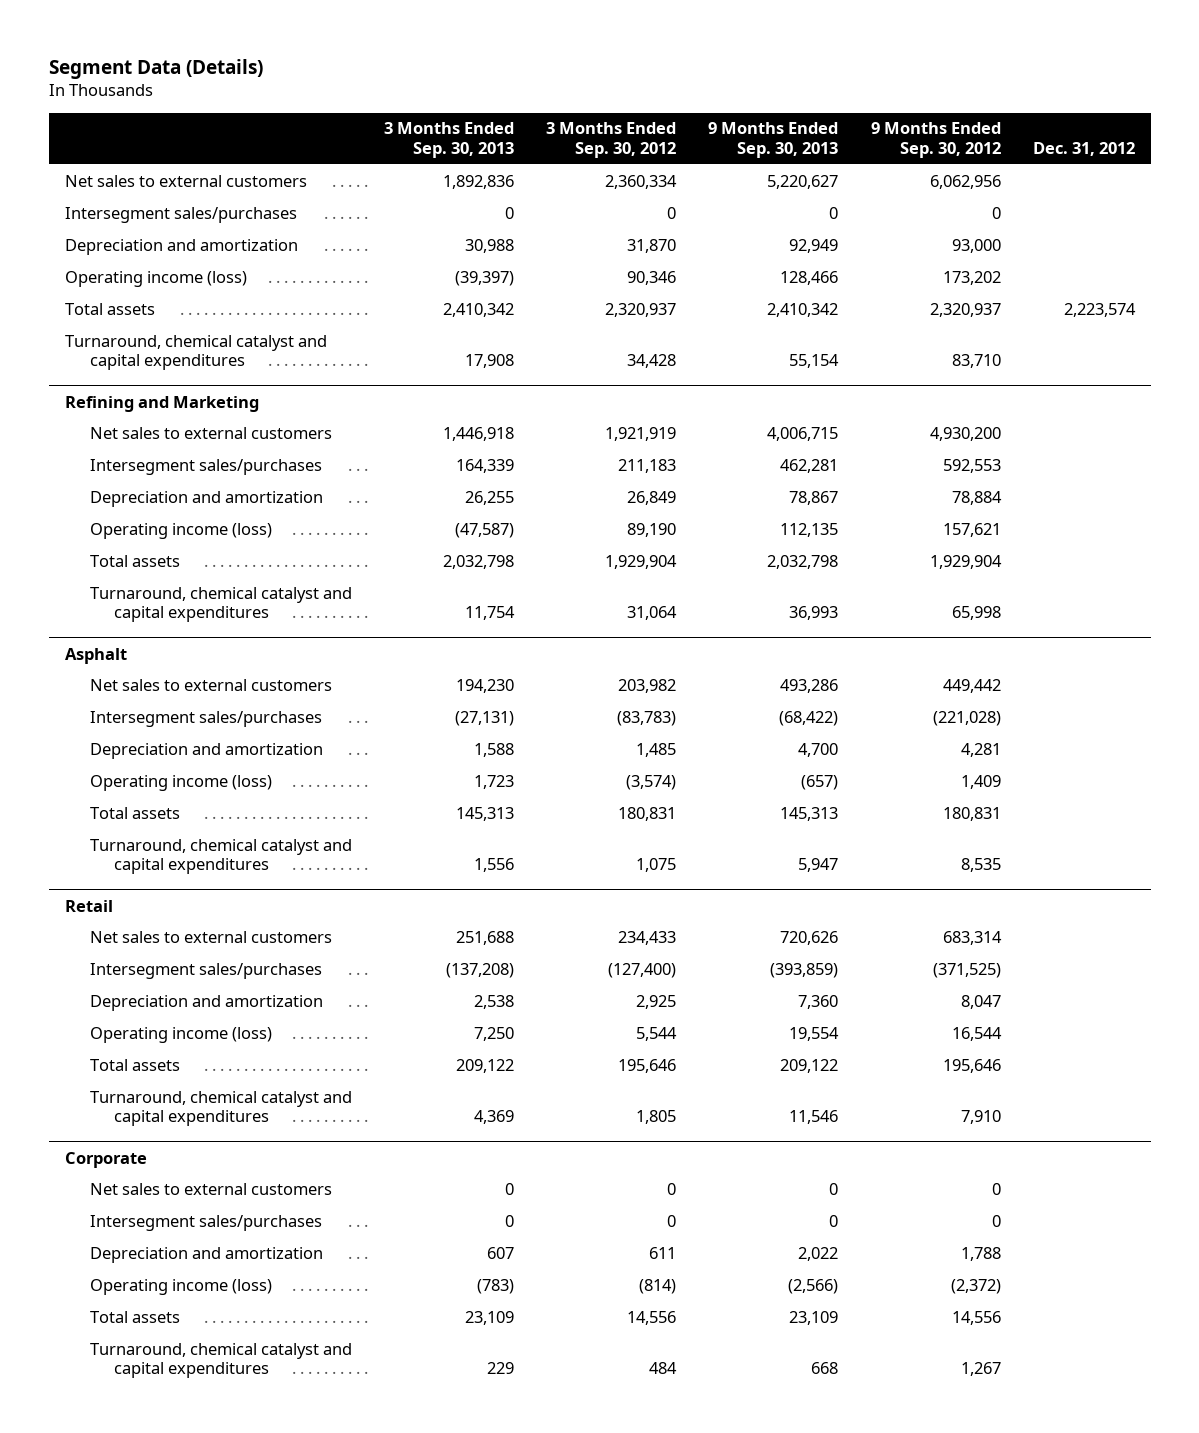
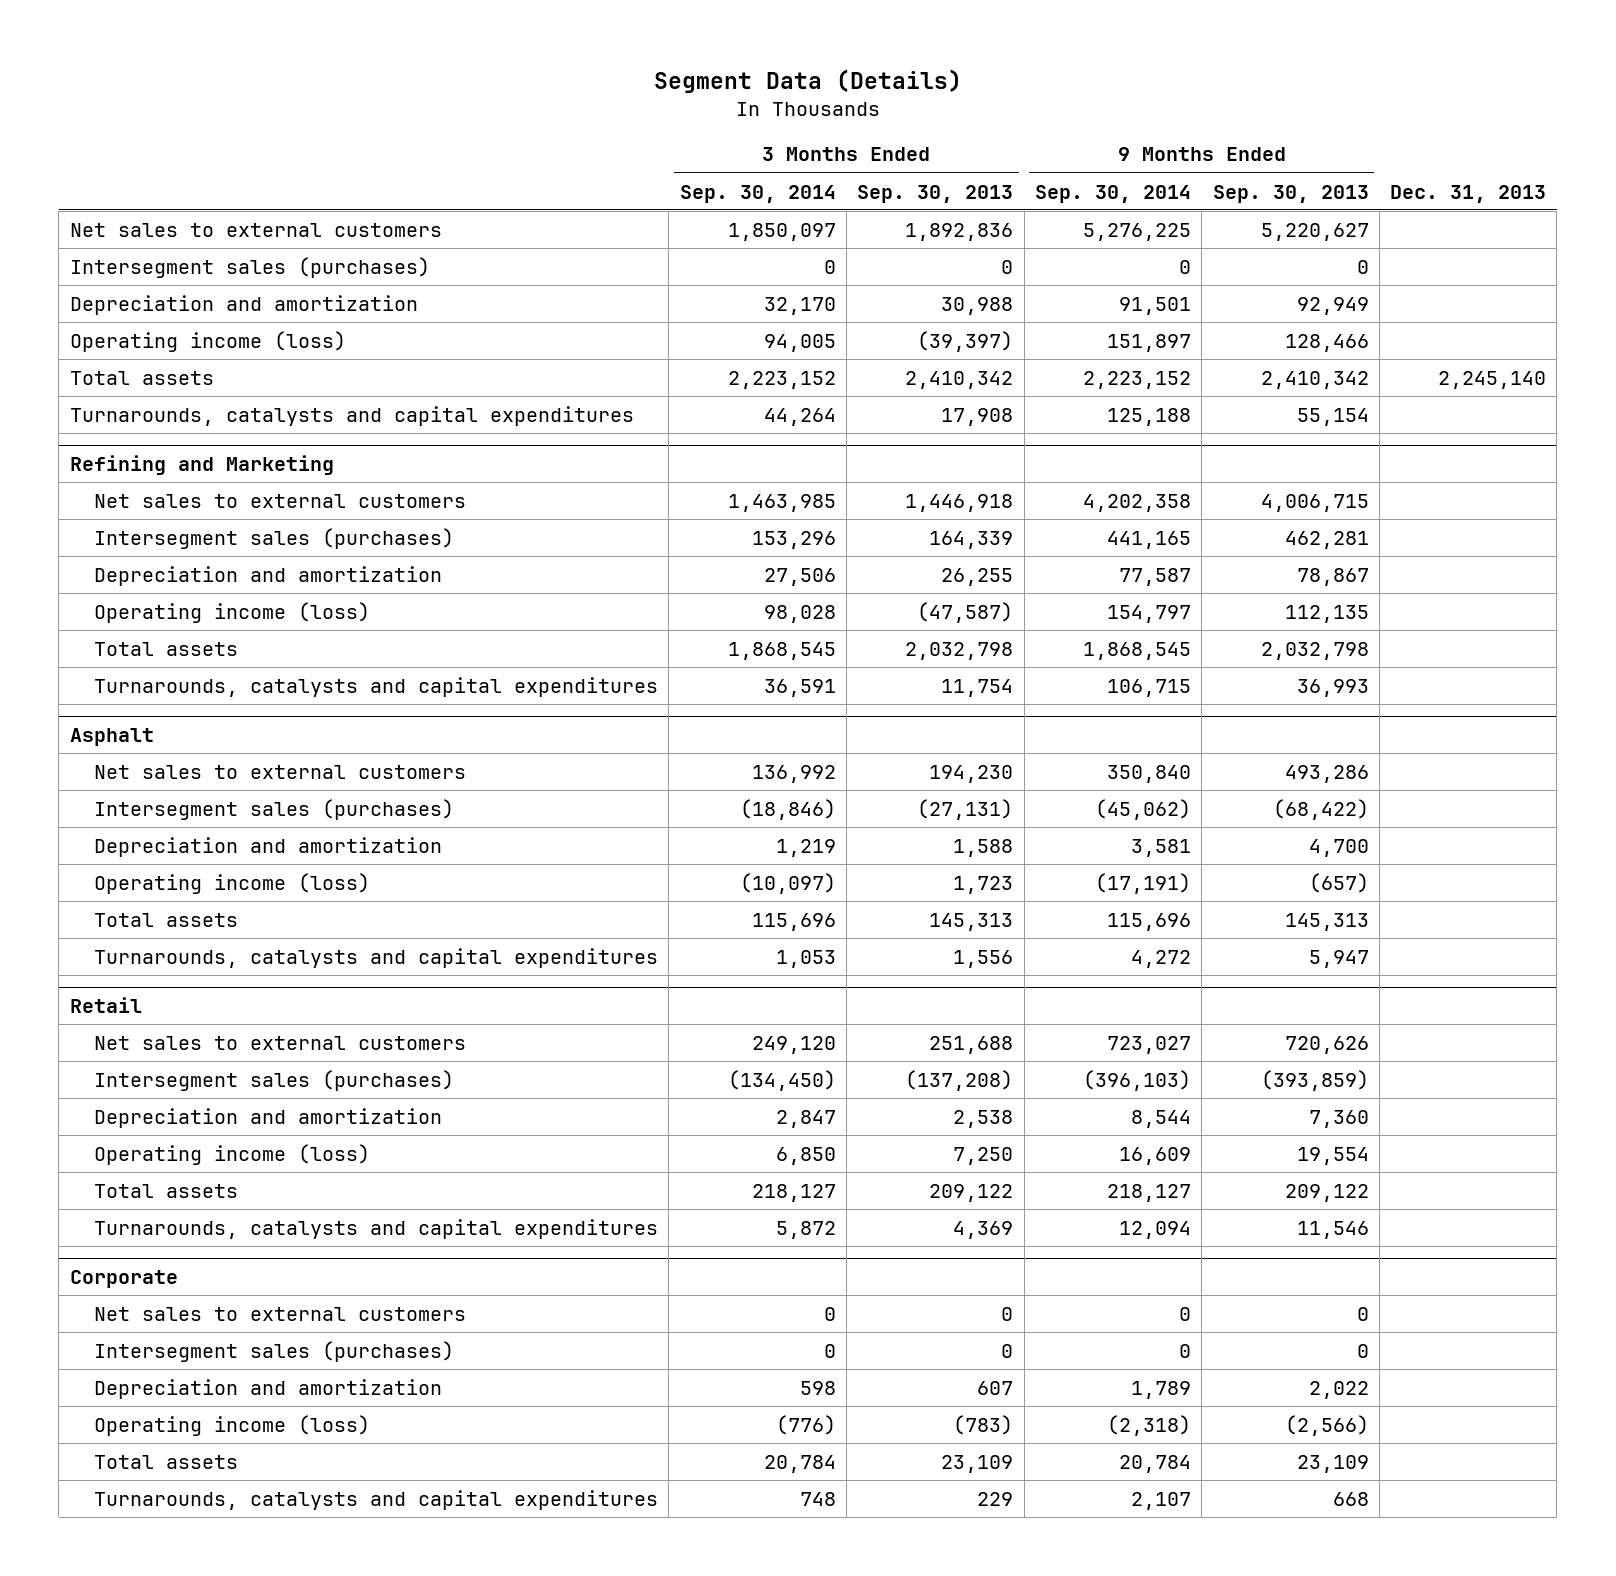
- | 3 Months Ended Sep. 30, 2013 | 3 Months Ended Sep. 30, 2012 | 9 Months Ended Sep. 30, 2013 | 9 Months Ended Sep. 30, 2012 | Dec. 31, 2012
+ | 3 Months Ended Sep. 30, 2014 | 3 Months Ended Sep. 30, 2013 | 9 Months Ended Sep. 30, 2014 | 9 Months Ended Sep. 30, 2013 | Dec. 31, 2013
- Intersegment sales/purchases | 0 | 0 | 0 | 0 |
+ Intersegment sales (purchases) | 0 | 0 | 0 | 0 |
- Turnaround, chemical catalyst and capital expenditures | 17,908 | 34,428 | 55,154 | 83,710 |
+ Turnarounds, catalysts and capital expenditures | 44,264 | 17,908 | 125,188 | 55,154 |
@ Refining and Marketing
- Intersegment sales/purchases | 164,339 | 211,183 | 462,281 | 592,553 |
+ Intersegment sales (purchases) | 153,296 | 164,339 | 441,165 | 462,281 |
- Turnaround, chemical catalyst and capital expenditures | 11,754 | 31,064 | 36,993 | 65,998 |
+ Turnarounds, catalysts and capital expenditures | 36,591 | 11,754 | 106,715 | 36,993 |
@ Asphalt
- Intersegment sales/purchases | (27,131) | (83,783) | (68,422) | (221,028) |
+ Intersegment sales (purchases) | (18,846) | (27,131) | (45,062) | (68,422) |
- Turnaround, chemical catalyst and capital expenditures | 1,556 | 1,075 | 5,947 | 8,535 |
+ Turnarounds, catalysts and capital expenditures | 1,053 | 1,556 | 4,272 | 5,947 |
@ Retail
- Intersegment sales/purchases | (137,208) | (127,400) | (393,859) | (371,525) |
+ Intersegment sales (purchases) | (134,450) | (137,208) | (396,103) | (393,859) |
- Turnaround, chemical catalyst and capital expenditures | 4,369 | 1,805 | 11,546 | 7,910 |
+ Turnarounds, catalysts and capital expenditures | 5,872 | 4,369 | 12,094 | 11,546 |
@ Corporate
- Intersegment sales/purchases | 0 | 0 | 0 | 0 |
+ Intersegment sales (purchases) | 0 | 0 | 0 | 0 |
- Turnaround, chemical catalyst and capital expenditures | 229 | 484 | 668 | 1,267 |
+ Turnarounds, catalysts and capital expenditures | 748 | 229 | 2,107 | 668 |

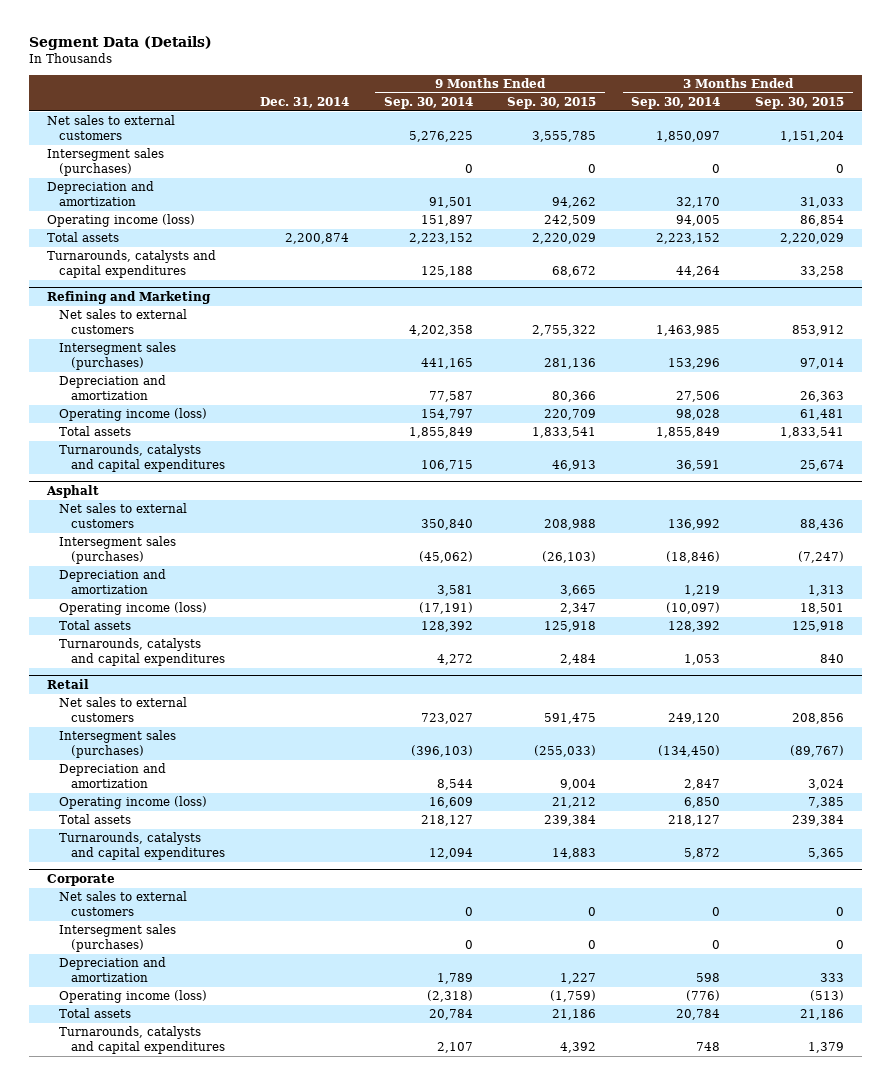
- | 3 Months Ended Sep. 30, 2014 | 3 Months Ended Sep. 30, 2013 | 9 Months Ended Sep. 30, 2014 | 9 Months Ended Sep. 30, 2013 | Dec. 31, 2013
+ | Dec. 31, 2014 | 9 Months Ended Sep. 30, 2014 | 9 Months Ended Sep. 30, 2015 | 3 Months Ended Sep. 30, 2014 | 3 Months Ended Sep. 30, 2015
@ Refining and Marketing
- Total assets | 1,868,545 | 2,032,798 | 1,868,545 | 2,032,798 |
+ Total assets | | 1,855,849 | 1,833,541 | 1,855,849 | 1,833,541
@ Asphalt
- Total assets | 115,696 | 145,313 | 115,696 | 145,313 |
+ Total assets | | 128,392 | 125,918 | 128,392 | 125,918

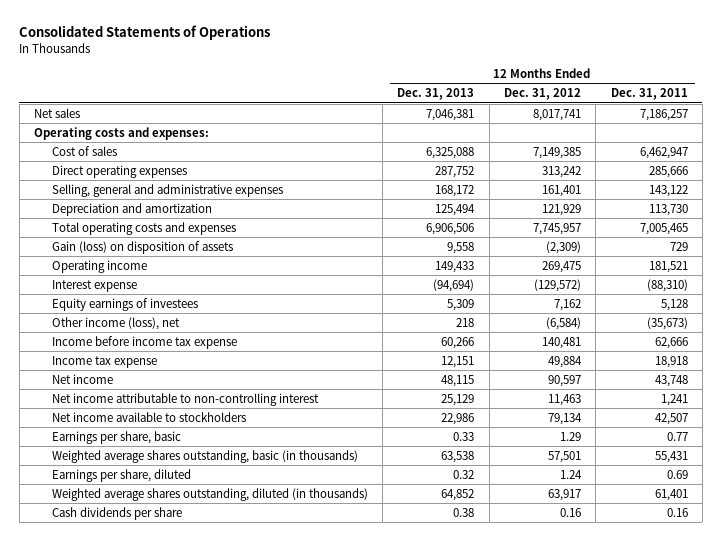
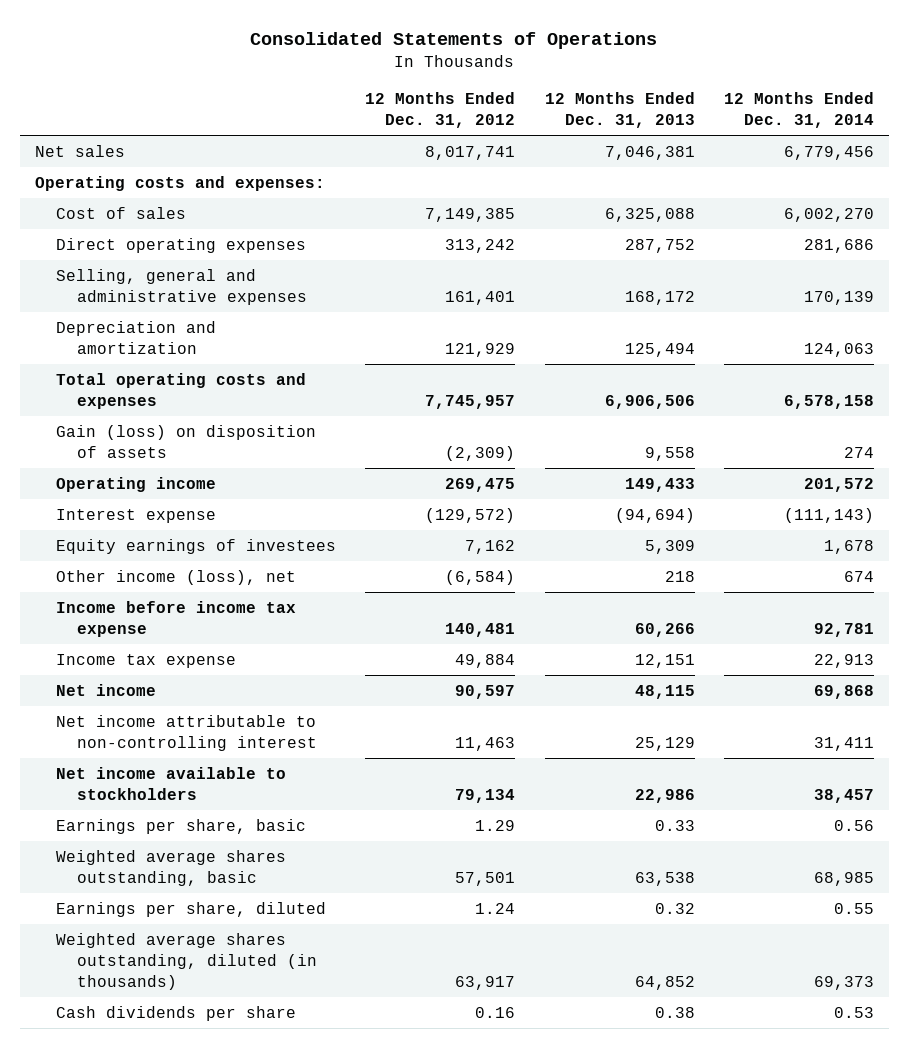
- | 12 Months Ended Dec. 31, 2013 | 12 Months Ended Dec. 31, 2012 | 12 Months Ended Dec. 31, 2011
+ | 12 Months Ended Dec. 31, 2012 | 12 Months Ended Dec. 31, 2013 | 12 Months Ended Dec. 31, 2014
- Weighted average shares outstanding, basic (in thousands) | 63,538 | 57,501 | 55,431
+ Weighted average shares outstanding, basic | 57,501 | 63,538 | 68,985

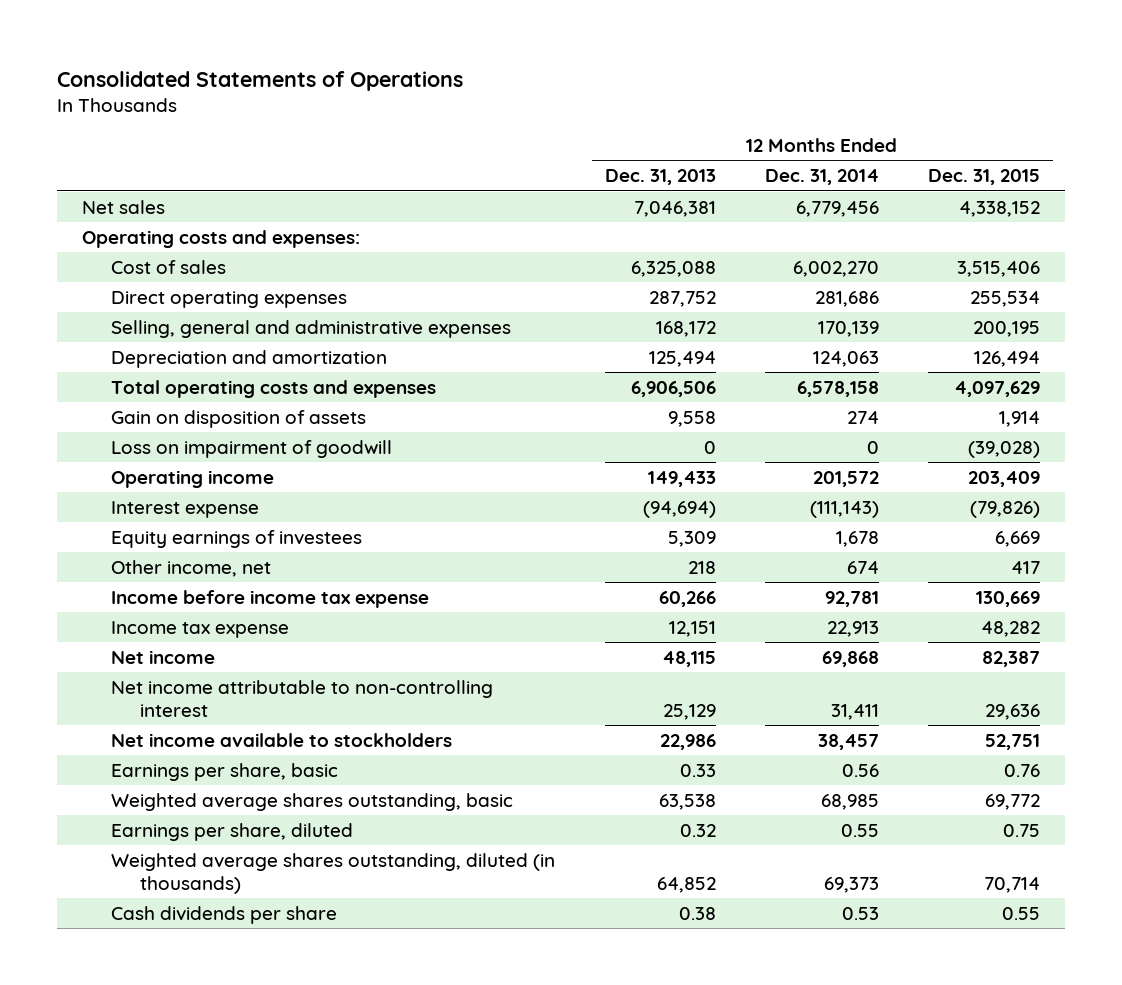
- | 12 Months Ended Dec. 31, 2012 | 12 Months Ended Dec. 31, 2013 | 12 Months Ended Dec. 31, 2014
+ | 12 Months Ended Dec. 31, 2013 | 12 Months Ended Dec. 31, 2014 | 12 Months Ended Dec. 31, 2015
- Gain (loss) on disposition of assets | (2,309) | 9,558 | 274
+ Gain on disposition of assets | 9,558 | 274 | 1,914
+ Loss on impairment of goodwill | 0 | 0 | (39,028)
- Other income (loss), net | (6,584) | 218 | 674
+ Other income, net | 218 | 674 | 417

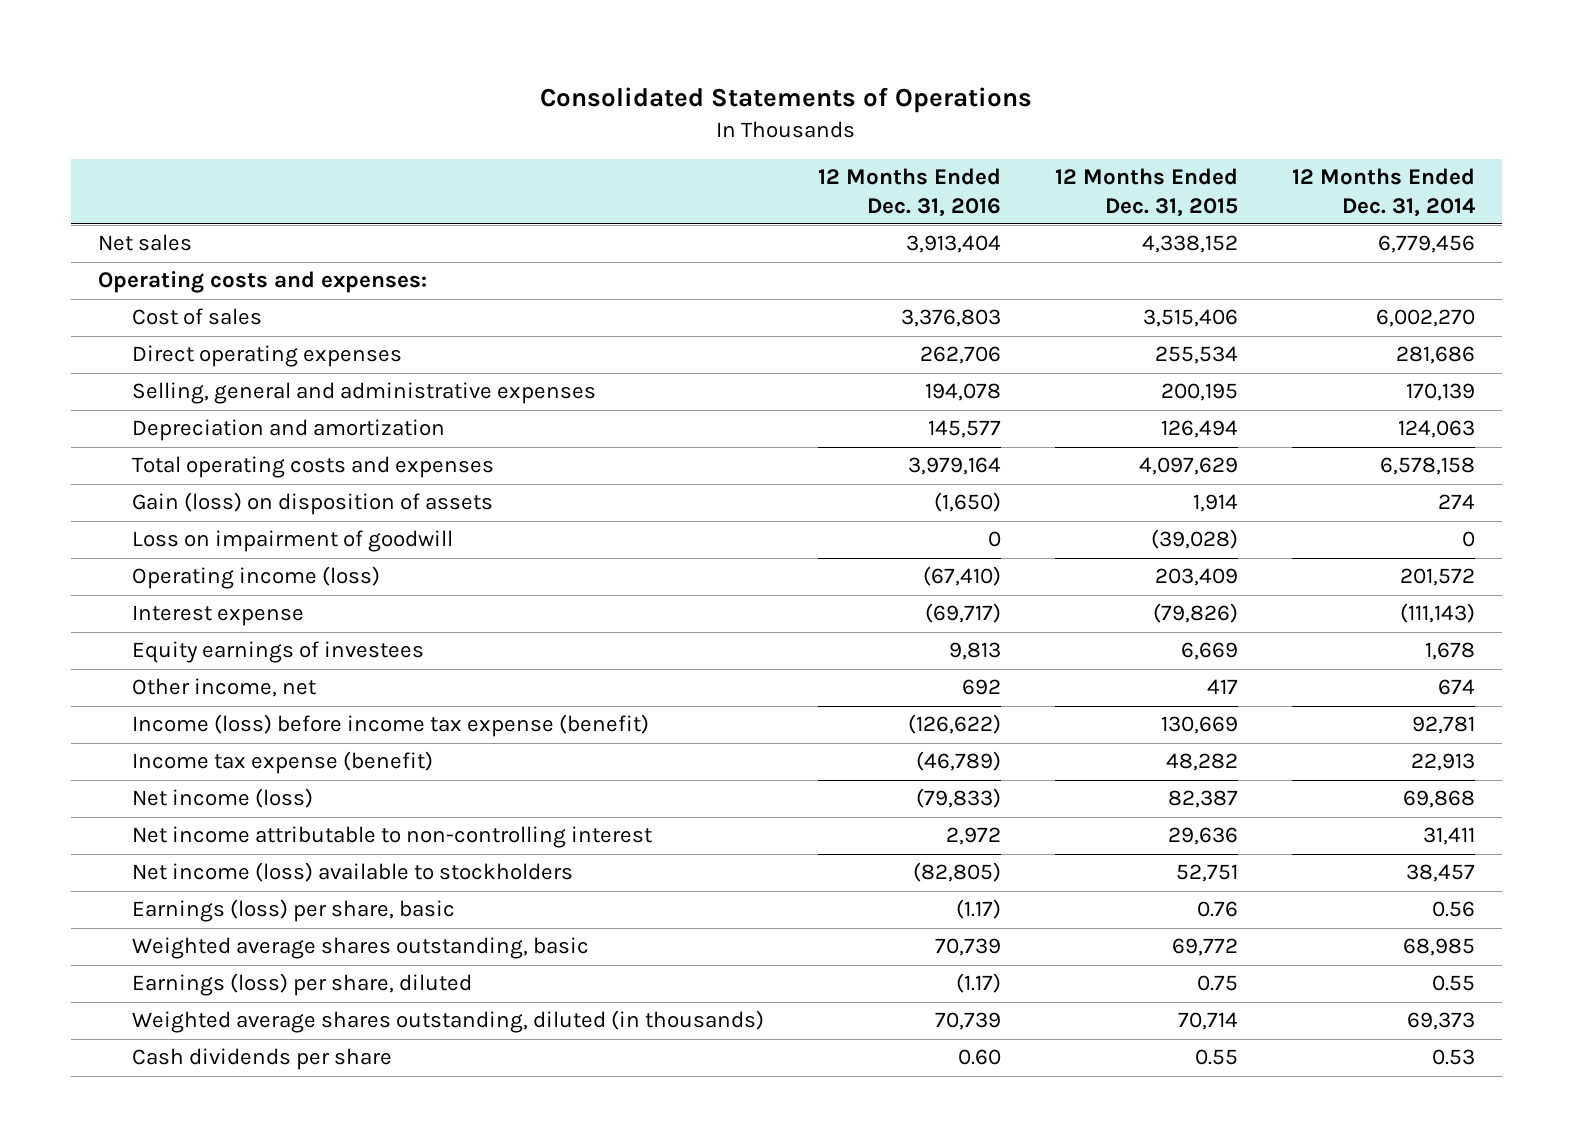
- | 12 Months Ended Dec. 31, 2013 | 12 Months Ended Dec. 31, 2014 | 12 Months Ended Dec. 31, 2015
+ | 12 Months Ended Dec. 31, 2016 | 12 Months Ended Dec. 31, 2015 | 12 Months Ended Dec. 31, 2014
- Gain on disposition of assets | 9,558 | 274 | 1,914
+ Gain (loss) on disposition of assets | (1,650) | 1,914 | 274
- Operating income | 149,433 | 201,572 | 203,409
+ Operating income (loss) | (67,410) | 203,409 | 201,572
- Income before income tax expense | 60,266 | 92,781 | 130,669
- Income tax expense | 12,151 | 22,913 | 48,282
- Net income | 48,115 | 69,868 | 82,387
+ Income (loss) before income tax expense (benefit) | (126,622) | 130,669 | 92,781
+ Income tax expense (benefit) | (46,789) | 48,282 | 22,913
+ Net income (loss) | (79,833) | 82,387 | 69,868
- Net income available to stockholders | 22,986 | 38,457 | 52,751
- Earnings per share, basic | 0.33 | 0.56 | 0.76
+ Net income (loss) available to stockholders | (82,805) | 52,751 | 38,457
+ Earnings (loss) per share, basic | (1.17) | 0.76 | 0.56
- Earnings per share, diluted | 0.32 | 0.55 | 0.75
+ Earnings (loss) per share, diluted | (1.17) | 0.75 | 0.55

